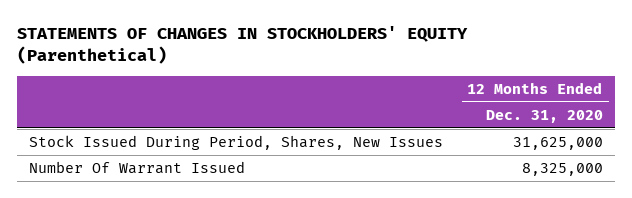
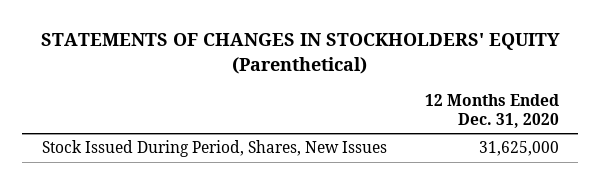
- Number Of Warrant Issued | 8,325,000

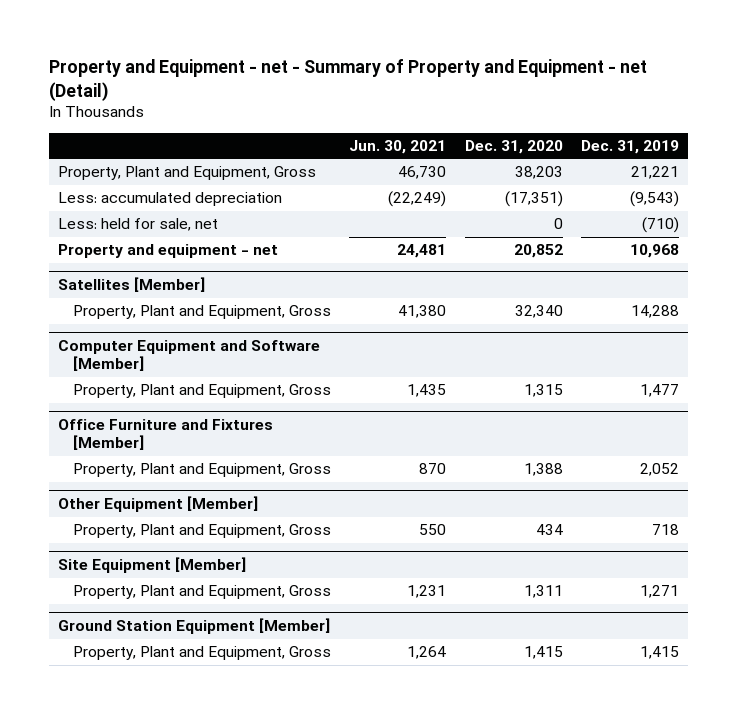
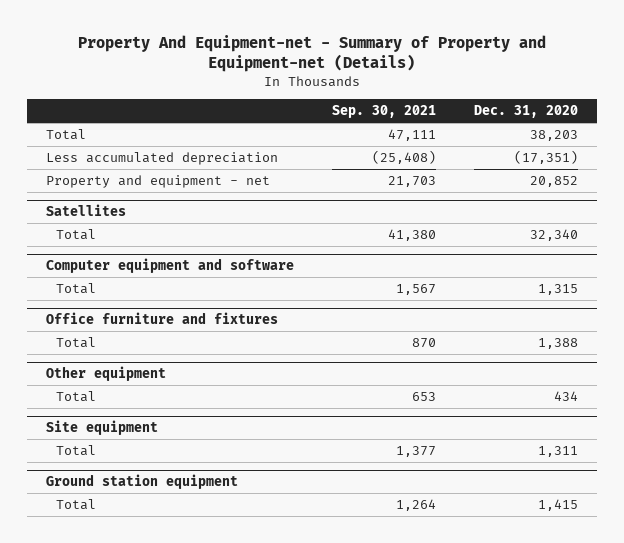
- Property and Equipment - net - Summary of Property and Equipment - net (Detail)
+ Property And Equipment-net - Summary of Property and Equipment-net (Details)
- | Jun. 30, 2021 | Dec. 31, 2020 | Dec. 31, 2019
+ | Sep. 30, 2021 | Dec. 31, 2020
- Property, Plant and Equipment, Gross | 46,730 | 38,203 | 21,221
- Less: accumulated depreciation | (22,249) | (17,351) | (9,543)
- Less: held for sale, net | | 0 | (710)
+ Total | 47,111 | 38,203
+ Less accumulated depreciation | (25,408) | (17,351)
- Satellites [Member]
- Property, Plant and Equipment, Gross | 41,380 | 32,340 | 14,288
- Computer Equipment and Software [Member]
- Property, Plant and Equipment, Gross | 1,435 | 1,315 | 1,477
- Office Furniture and Fixtures [Member]
- Property, Plant and Equipment, Gross | 870 | 1,388 | 2,052
- Other Equipment [Member]
- Property, Plant and Equipment, Gross | 550 | 434 | 718
- Site Equipment [Member]
- Property, Plant and Equipment, Gross | 1,231 | 1,311 | 1,271
- Ground Station Equipment [Member]
- Property, Plant and Equipment, Gross | 1,264 | 1,415 | 1,415
+ Satellites
+ Total | 41,380 | 32,340
+ Computer equipment and software
+ Total | 1,567 | 1,315
+ Office furniture and fixtures
+ Total | 870 | 1,388
+ Other equipment
+ Total | 653 | 434
+ Site equipment
+ Total | 1,377 | 1,311
+ Ground station equipment
+ Total | 1,264 | 1,415

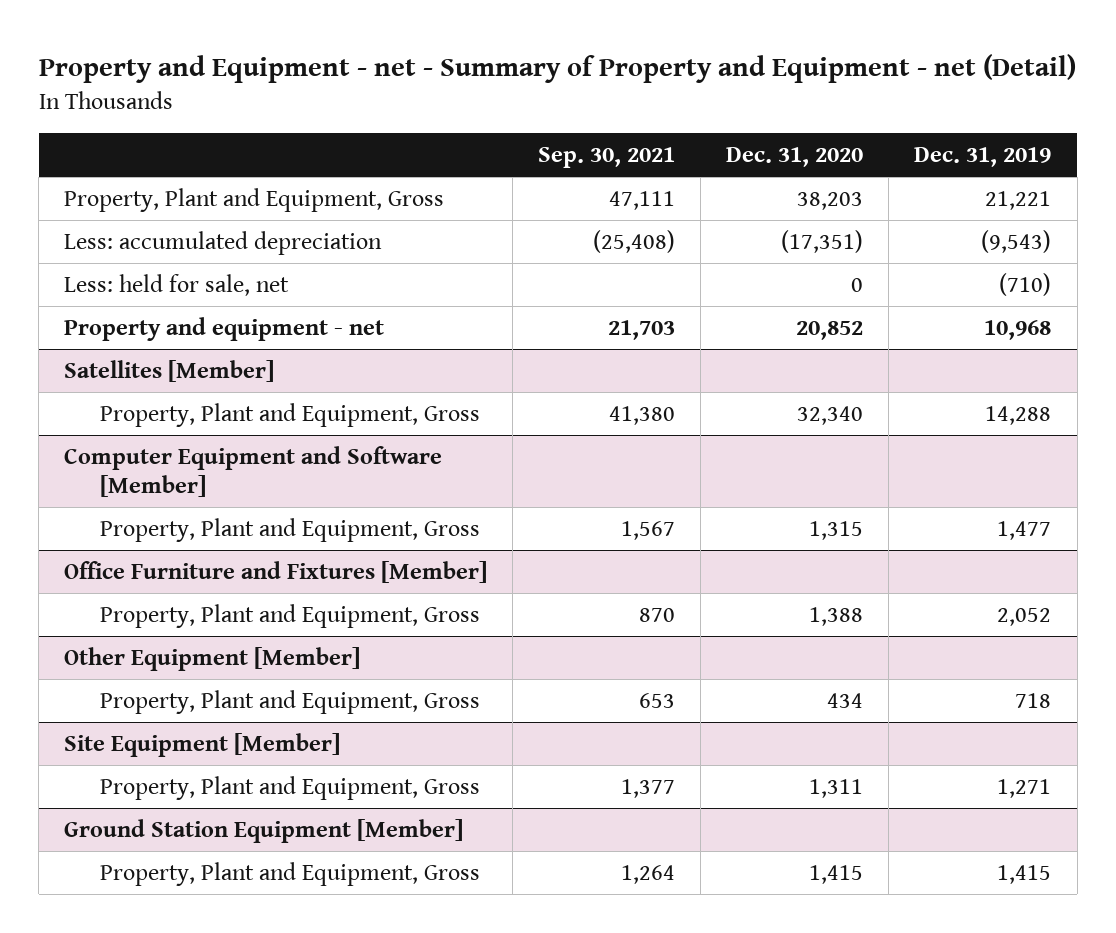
- Property And Equipment-net - Summary of Property and Equipment-net (Details)
+ Property and Equipment - net - Summary of Property and Equipment - net (Detail)
- | Sep. 30, 2021 | Dec. 31, 2020
+ | Sep. 30, 2021 | Dec. 31, 2020 | Dec. 31, 2019
- Total | 47,111 | 38,203
- Less accumulated depreciation | (25,408) | (17,351)
+ Property, Plant and Equipment, Gross | 47,111 | 38,203 | 21,221
+ Less: accumulated depreciation | (25,408) | (17,351) | (9,543)
+ Less: held for sale, net | | 0 | (710)
- Satellites
- Total | 41,380 | 32,340
- Computer equipment and software
- Total | 1,567 | 1,315
- Office furniture and fixtures
- Total | 870 | 1,388
- Other equipment
- Total | 653 | 434
- Site equipment
- Total | 1,377 | 1,311
- Ground station equipment
- Total | 1,264 | 1,415
+ Satellites [Member]
+ Property, Plant and Equipment, Gross | 41,380 | 32,340 | 14,288
+ Computer Equipment and Software [Member]
+ Property, Plant and Equipment, Gross | 1,567 | 1,315 | 1,477
+ Office Furniture and Fixtures [Member]
+ Property, Plant and Equipment, Gross | 870 | 1,388 | 2,052
+ Other Equipment [Member]
+ Property, Plant and Equipment, Gross | 653 | 434 | 718
+ Site Equipment [Member]
+ Property, Plant and Equipment, Gross | 1,377 | 1,311 | 1,271
+ Ground Station Equipment [Member]
+ Property, Plant and Equipment, Gross | 1,264 | 1,415 | 1,415

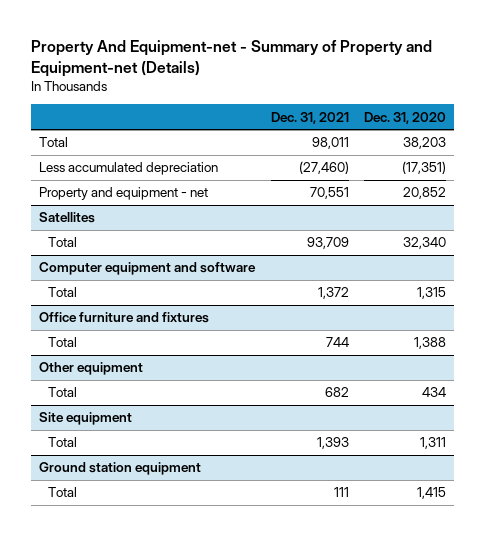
- Property and Equipment - net - Summary of Property and Equipment - net (Detail)
+ Property And Equipment-net - Summary of Property and Equipment-net (Details)
- | Sep. 30, 2021 | Dec. 31, 2020 | Dec. 31, 2019
+ | Dec. 31, 2021 | Dec. 31, 2020
- Property, Plant and Equipment, Gross | 47,111 | 38,203 | 21,221
- Less: accumulated depreciation | (25,408) | (17,351) | (9,543)
- Less: held for sale, net | | 0 | (710)
+ Total | 98,011 | 38,203
+ Less accumulated depreciation | (27,460) | (17,351)
- Satellites [Member]
- Property, Plant and Equipment, Gross | 41,380 | 32,340 | 14,288
- Computer Equipment and Software [Member]
- Property, Plant and Equipment, Gross | 1,567 | 1,315 | 1,477
- Office Furniture and Fixtures [Member]
- Property, Plant and Equipment, Gross | 870 | 1,388 | 2,052
- Other Equipment [Member]
- Property, Plant and Equipment, Gross | 653 | 434 | 718
- Site Equipment [Member]
- Property, Plant and Equipment, Gross | 1,377 | 1,311 | 1,271
- Ground Station Equipment [Member]
- Property, Plant and Equipment, Gross | 1,264 | 1,415 | 1,415
+ Satellites
+ Total | 93,709 | 32,340
+ Computer equipment and software
+ Total | 1,372 | 1,315
+ Office furniture and fixtures
+ Total | 744 | 1,388
+ Other equipment
+ Total | 682 | 434
+ Site equipment
+ Total | 1,393 | 1,311
+ Ground station equipment
+ Total | 111 | 1,415

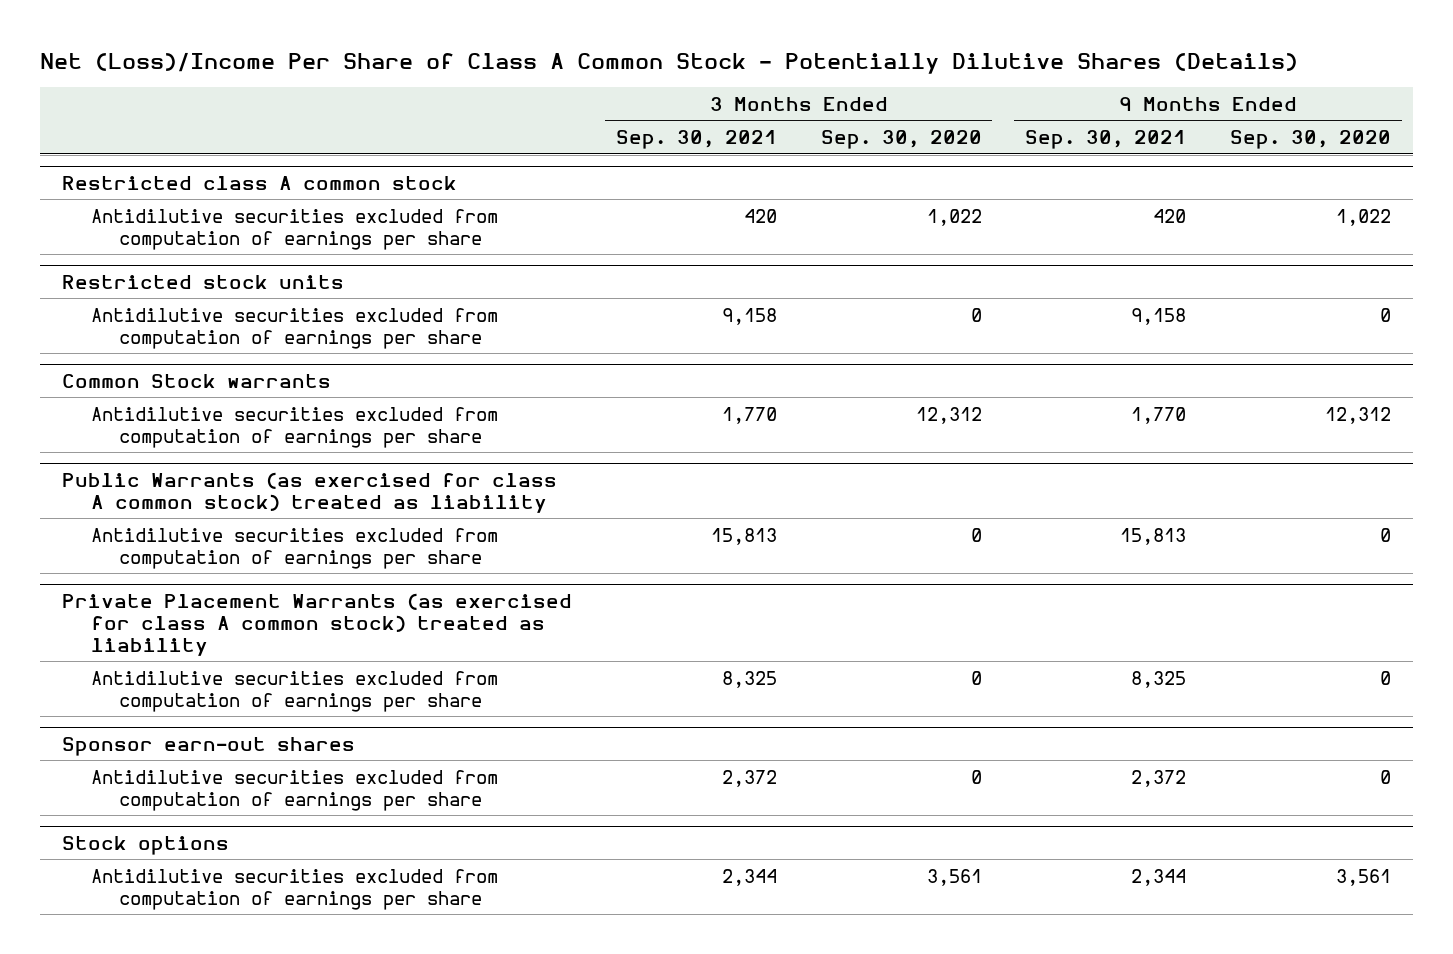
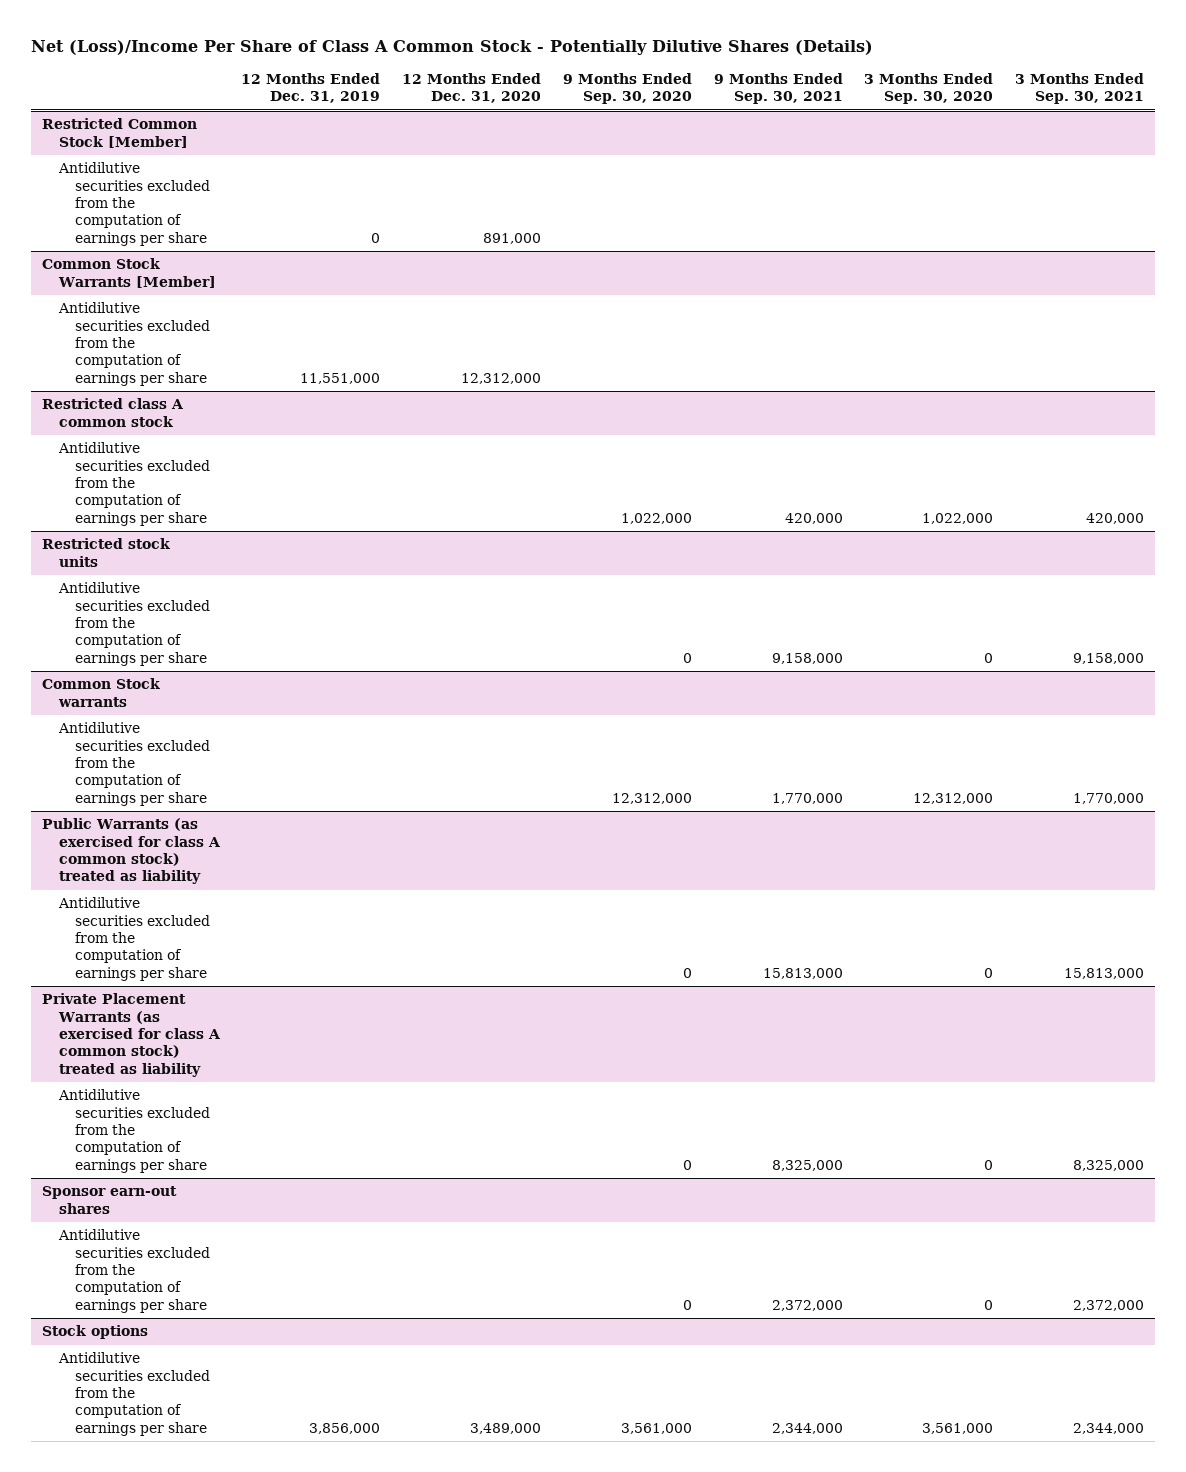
- | 3 Months Ended Sep. 30, 2021 | 3 Months Ended Sep. 30, 2020 | 9 Months Ended Sep. 30, 2021 | 9 Months Ended Sep. 30, 2020
+ | 12 Months Ended Dec. 31, 2019 | 12 Months Ended Dec. 31, 2020 | 9 Months Ended Sep. 30, 2020 | 9 Months Ended Sep. 30, 2021 | 3 Months Ended Sep. 30, 2020 | 3 Months Ended Sep. 30, 2021
+ Restricted Common Stock [Member]
+ Antidilutive securities excluded from the computation of earnings per share | 0 | 891,000 | | | |
+ Common Stock Warrants [Member]
+ Antidilutive securities excluded from the computation of earnings per share | 11,551,000 | 12,312,000 | | | |
@ Restricted class A common stock
- Antidilutive securities excluded from computation of earnings per share | 420 | 1,022 | 420 | 1,022
+ Antidilutive securities excluded from the computation of earnings per share | | | 1,022,000 | 420,000 | 1,022,000 | 420,000
@ Restricted stock units
- Antidilutive securities excluded from computation of earnings per share | 9,158 | 0 | 9,158 | 0
+ Antidilutive securities excluded from the computation of earnings per share | | | 0 | 9,158,000 | 0 | 9,158,000
@ Common Stock warrants
- Antidilutive securities excluded from computation of earnings per share | 1,770 | 12,312 | 1,770 | 12,312
+ Antidilutive securities excluded from the computation of earnings per share | | | 12,312,000 | 1,770,000 | 12,312,000 | 1,770,000
@ Public Warrants (as exercised for class A common stock) treated as liability
- Antidilutive securities excluded from computation of earnings per share | 15,813 | 0 | 15,813 | 0
+ Antidilutive securities excluded from the computation of earnings per share | | | 0 | 15,813,000 | 0 | 15,813,000
@ Private Placement Warrants (as exercised for class A common stock) treated as liability
- Antidilutive securities excluded from computation of earnings per share | 8,325 | 0 | 8,325 | 0
+ Antidilutive securities excluded from the computation of earnings per share | | | 0 | 8,325,000 | 0 | 8,325,000
@ Sponsor earn-out shares
- Antidilutive securities excluded from computation of earnings per share | 2,372 | 0 | 2,372 | 0
+ Antidilutive securities excluded from the computation of earnings per share | | | 0 | 2,372,000 | 0 | 2,372,000
@ Stock options
- Antidilutive securities excluded from computation of earnings per share | 2,344 | 3,561 | 2,344 | 3,561
+ Antidilutive securities excluded from the computation of earnings per share | 3,856,000 | 3,489,000 | 3,561,000 | 2,344,000 | 3,561,000 | 2,344,000

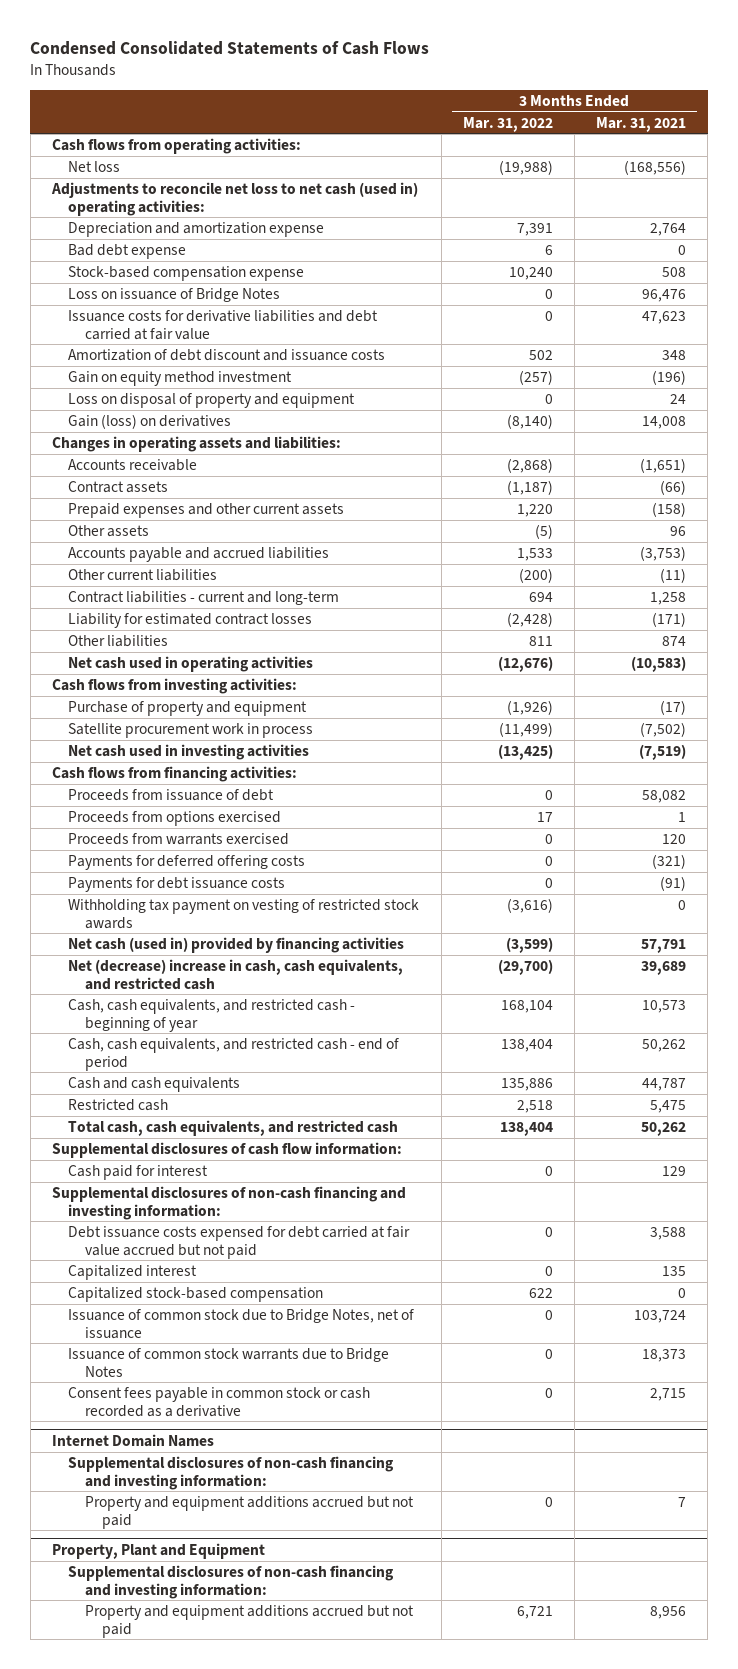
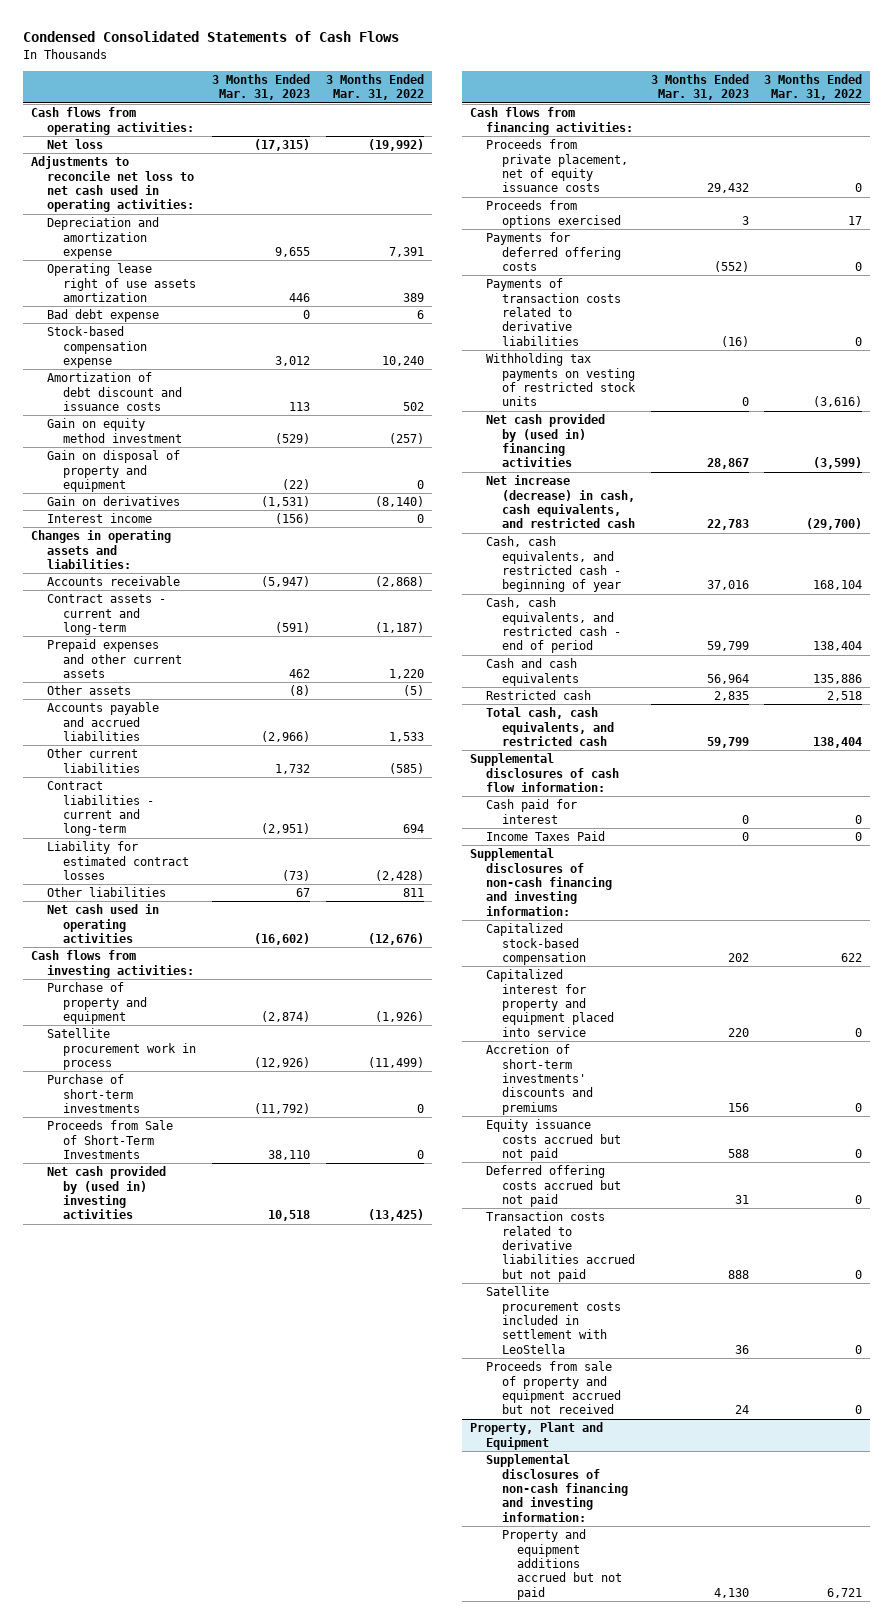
- | 3 Months Ended Mar. 31, 2022 | 3 Months Ended Mar. 31, 2021
+ | 3 Months Ended Mar. 31, 2023 | 3 Months Ended Mar. 31, 2022
- Net loss | (19,988) | (168,556)
- Adjustments to reconcile net loss to net cash (used in) operating activities:
+ Net loss | (17,315) | (19,992)
+ Adjustments to reconcile net loss to net cash used in operating activities:
+ Operating lease right of use assets amortization | 446 | 389
- Loss on issuance of Bridge Notes | 0 | 96,476
- Issuance costs for derivative liabilities and debt carried at fair value | 0 | 47,623
- Loss on disposal of property and equipment | 0 | 24
- Gain (loss) on derivatives | (8,140) | 14,008
+ Gain on disposal of property and equipment | (22) | 0
+ Gain on derivatives | (1,531) | (8,140)
+ Interest income | (156) | 0
- Contract assets | (1,187) | (66)
+ Contract assets - current and long-term | (591) | (1,187)
- Other current liabilities | (200) | (11)
+ Other current liabilities | 1,732 | (585)
- Net cash used in investing activities | (13,425) | (7,519)
+ Purchase of short-term investments | (11,792) | 0
+ Proceeds from Sale of Short-Term Investments | 38,110 | 0
+ Net cash provided by (used in) investing activities | 10,518 | (13,425)
- Proceeds from issuance of debt | 0 | 58,082
+ Proceeds from private placement, net of equity issuance costs | 29,432 | 0
- Proceeds from warrants exercised | 0 | 120
- Payments for debt issuance costs | 0 | (91)
- Withholding tax payment on vesting of restricted stock awards | (3,616) | 0
- Net cash (used in) provided by financing activities | (3,599) | 57,791
- Net (decrease) increase in cash, cash equivalents, and restricted cash | (29,700) | 39,689
+ Payments of transaction costs related to derivative liabilities | (16) | 0
+ Withholding tax payments on vesting of restricted stock units | 0 | (3,616)
+ Net cash provided by (used in) financing activities | 28,867 | (3,599)
+ Net increase (decrease) in cash, cash equivalents, and restricted cash | 22,783 | (29,700)
+ Income Taxes Paid | 0 | 0
- Debt issuance costs expensed for debt carried at fair value accrued but not paid | 0 | 3,588
- Capitalized interest | 0 | 135
- Issuance of common stock due to Bridge Notes, net of issuance | 0 | 103,724
- Issuance of common stock warrants due to Bridge Notes | 0 | 18,373
- Consent fees payable in common stock or cash recorded as a derivative | 0 | 2,715
- Internet Domain Names
- Supplemental disclosures of non-cash financing and investing information:
- Property and equipment additions accrued but not paid | 0 | 7
+ Capitalized interest for property and equipment placed into service | 220 | 0
+ Accretion of short-term investments' discounts and premiums | 156 | 0
+ Equity issuance costs accrued but not paid | 588 | 0
+ Deferred offering costs accrued but not paid | 31 | 0
+ Transaction costs related to derivative liabilities accrued but not paid | 888 | 0
+ Satellite procurement costs included in settlement with LeoStella | 36 | 0
+ Proceeds from sale of property and equipment accrued but not received | 24 | 0

